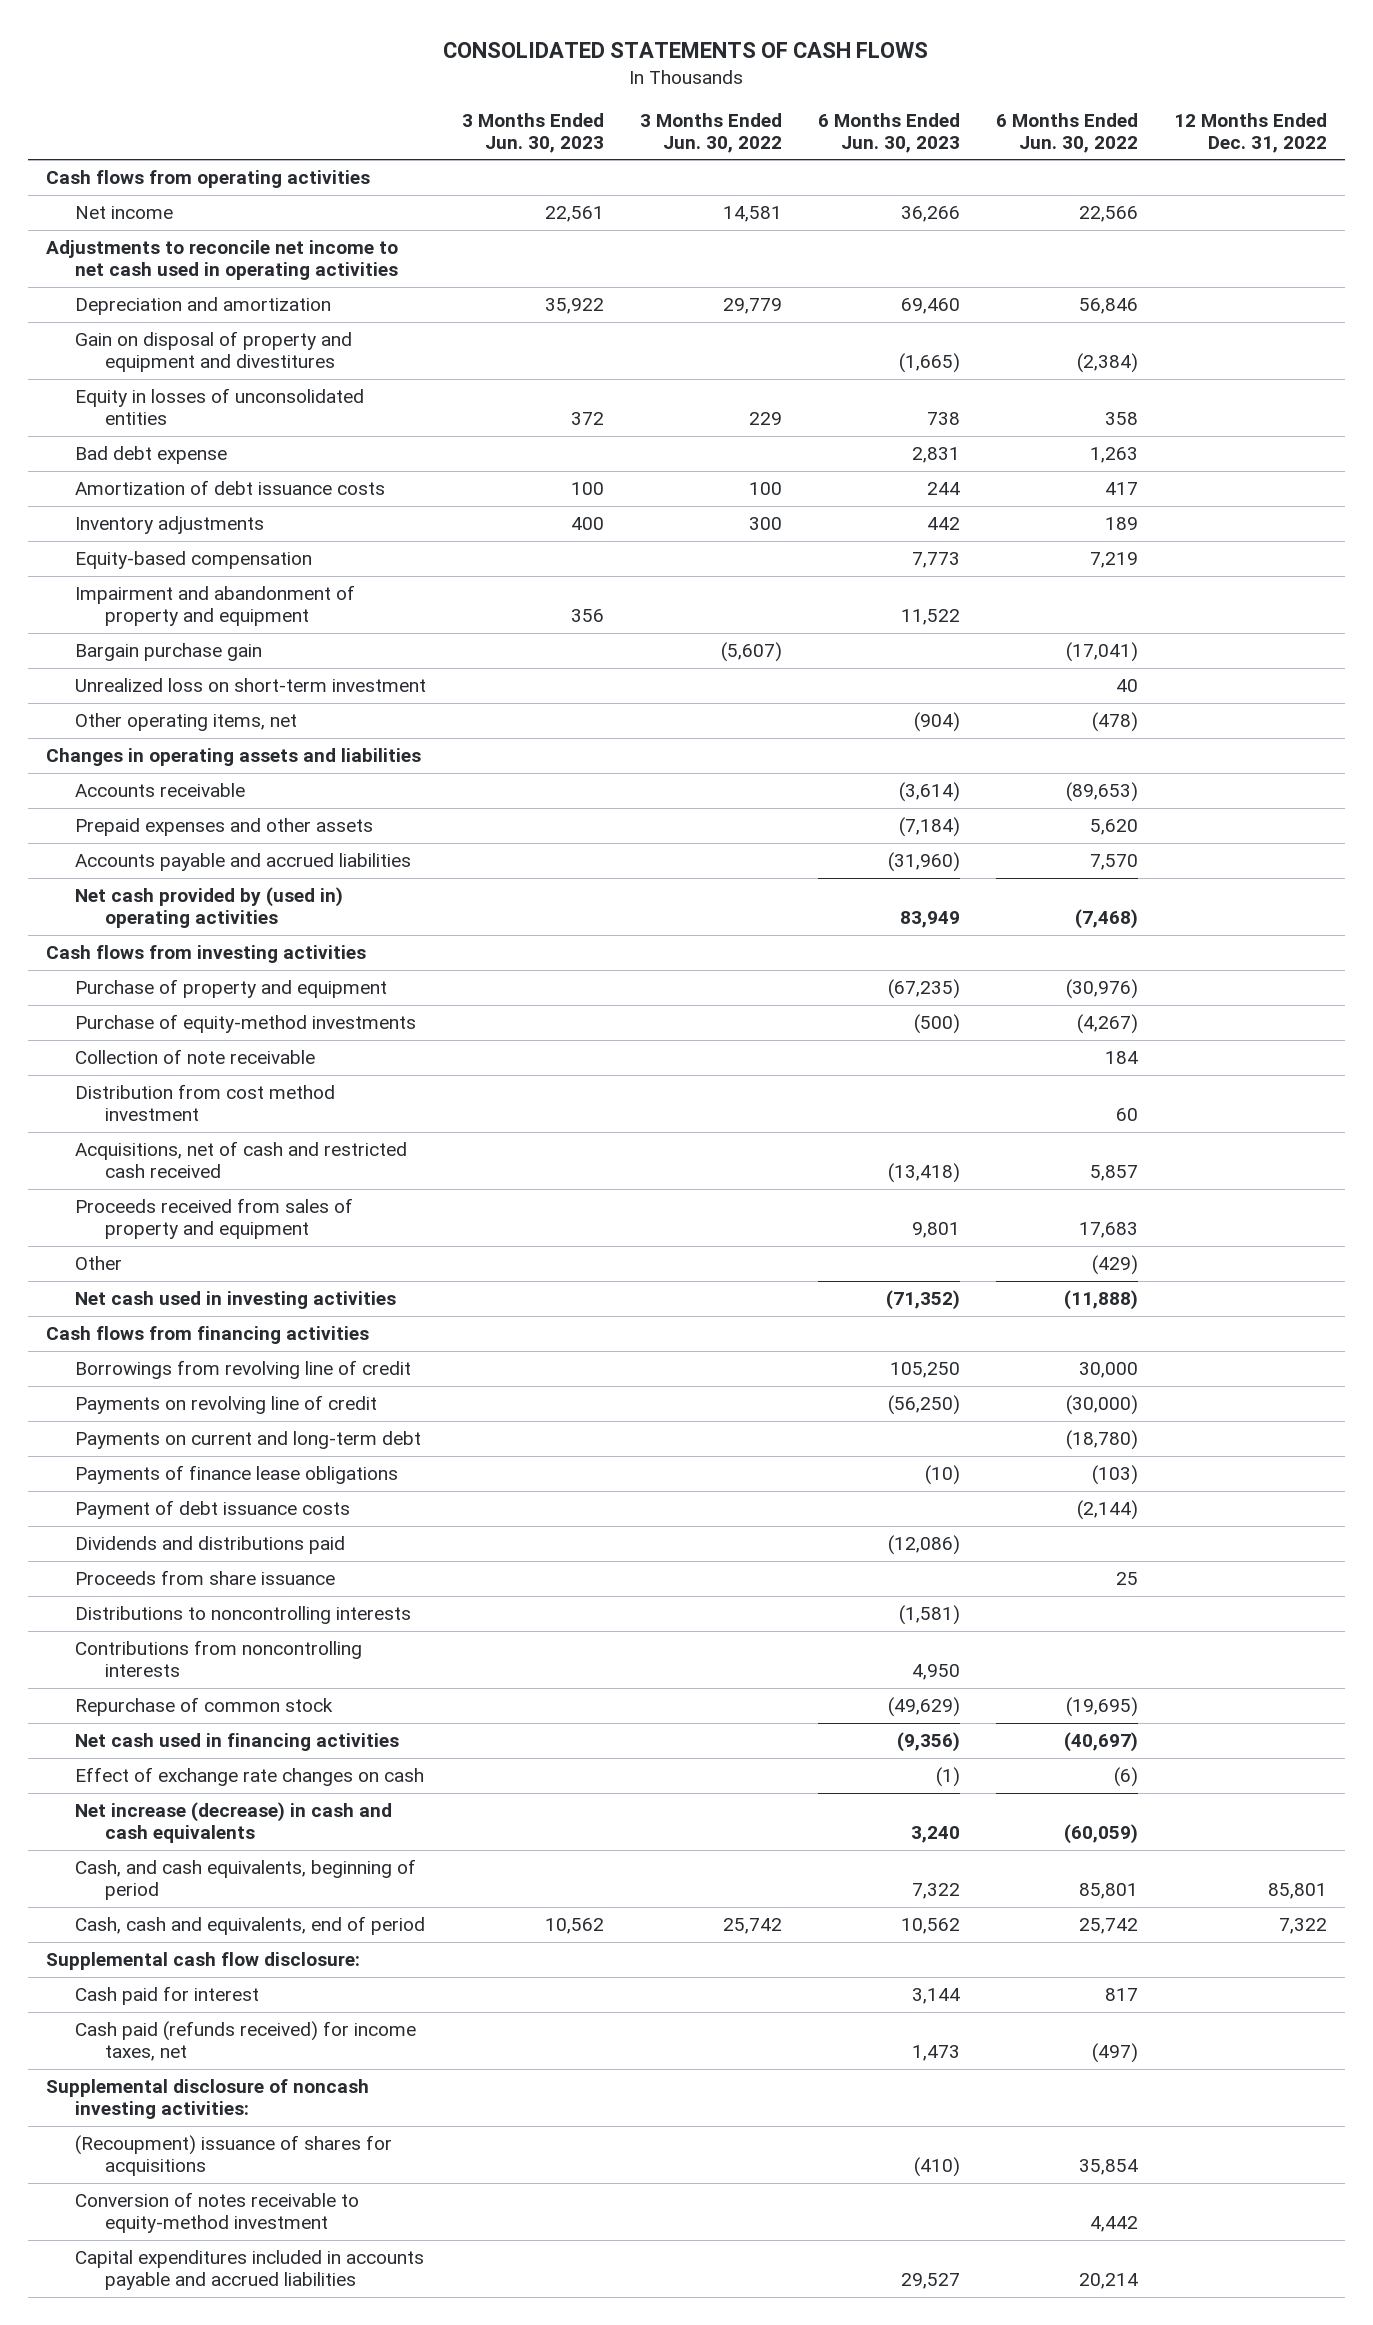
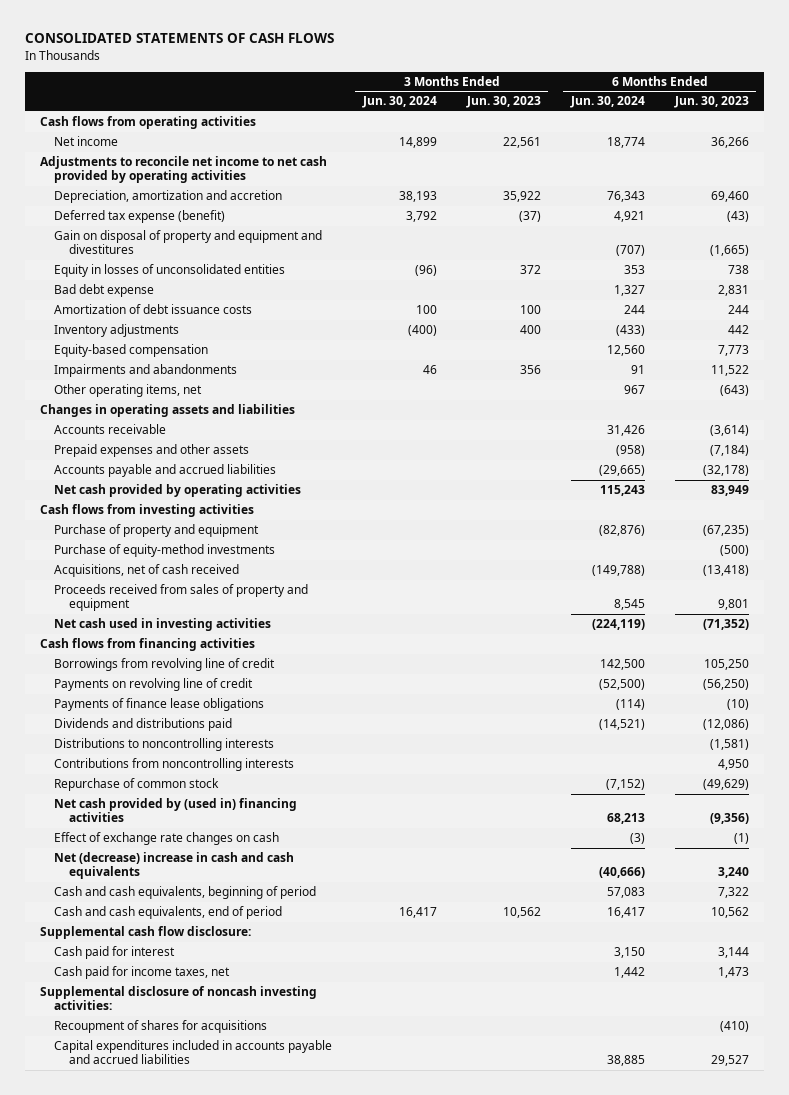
- | 3 Months Ended Jun. 30, 2023 | 3 Months Ended Jun. 30, 2022 | 6 Months Ended Jun. 30, 2023 | 6 Months Ended Jun. 30, 2022 | 12 Months Ended Dec. 31, 2022
+ | 3 Months Ended Jun. 30, 2024 | 3 Months Ended Jun. 30, 2023 | 6 Months Ended Jun. 30, 2024 | 6 Months Ended Jun. 30, 2023
- Adjustments to reconcile net income to net cash used in operating activities
- Depreciation and amortization | 35,922 | 29,779 | 69,460 | 56,846 |
+ Adjustments to reconcile net income to net cash provided by operating activities
+ Depreciation, amortization and accretion | 38,193 | 35,922 | 76,343 | 69,460
+ Deferred tax expense (benefit) | 3,792 | (37) | 4,921 | (43)
- Impairment and abandonment of property and equipment | 356 | | 11,522 | |
- Bargain purchase gain | | (5,607) | | (17,041) |
- Unrealized loss on short-term investment | | | | 40 |
- Other operating items, net | | | (904) | (478) |
+ Impairments and abandonments | 46 | 356 | 91 | 11,522
+ Other operating items, net | | | 967 | (643)
- Accounts payable and accrued liabilities | | | (31,960) | 7,570 |
- Net cash provided by (used in) operating activities | | | 83,949 | (7,468) |
+ Accounts payable and accrued liabilities | | | (29,665) | (32,178)
+ Net cash provided by operating activities | | | 115,243 | 83,949
- Collection of note receivable | | | | 184 |
- Distribution from cost method investment | | | | 60 |
- Acquisitions, net of cash and restricted cash received | | | (13,418) | 5,857 |
+ Acquisitions, net of cash received | | | (149,788) | (13,418)
- Other | | | | (429) |
- Payments on current and long-term debt | | | | (18,780) |
- Payment of debt issuance costs | | | | (2,144) |
- Proceeds from share issuance | | | | 25 |
- Net cash used in financing activities | | | (9,356) | (40,697) |
+ Net cash provided by (used in) financing activities | | | 68,213 | (9,356)
- Net increase (decrease) in cash and cash equivalents | | | 3,240 | (60,059) |
- Cash, and cash equivalents, beginning of period | | | 7,322 | 85,801 | 85,801
- Cash, cash and equivalents, end of period | 10,562 | 25,742 | 10,562 | 25,742 | 7,322
+ Net (decrease) increase in cash and cash equivalents | | | (40,666) | 3,240
+ Cash and cash equivalents, beginning of period | | | 57,083 | 7,322
+ Cash and cash equivalents, end of period | 16,417 | 10,562 | 16,417 | 10,562
- Cash paid (refunds received) for income taxes, net | | | 1,473 | (497) |
+ Cash paid for income taxes, net | | | 1,442 | 1,473
- (Recoupment) issuance of shares for acquisitions | | | (410) | 35,854 |
- Conversion of notes receivable to equity-method investment | | | | 4,442 |
+ Recoupment of shares for acquisitions | | | | (410)

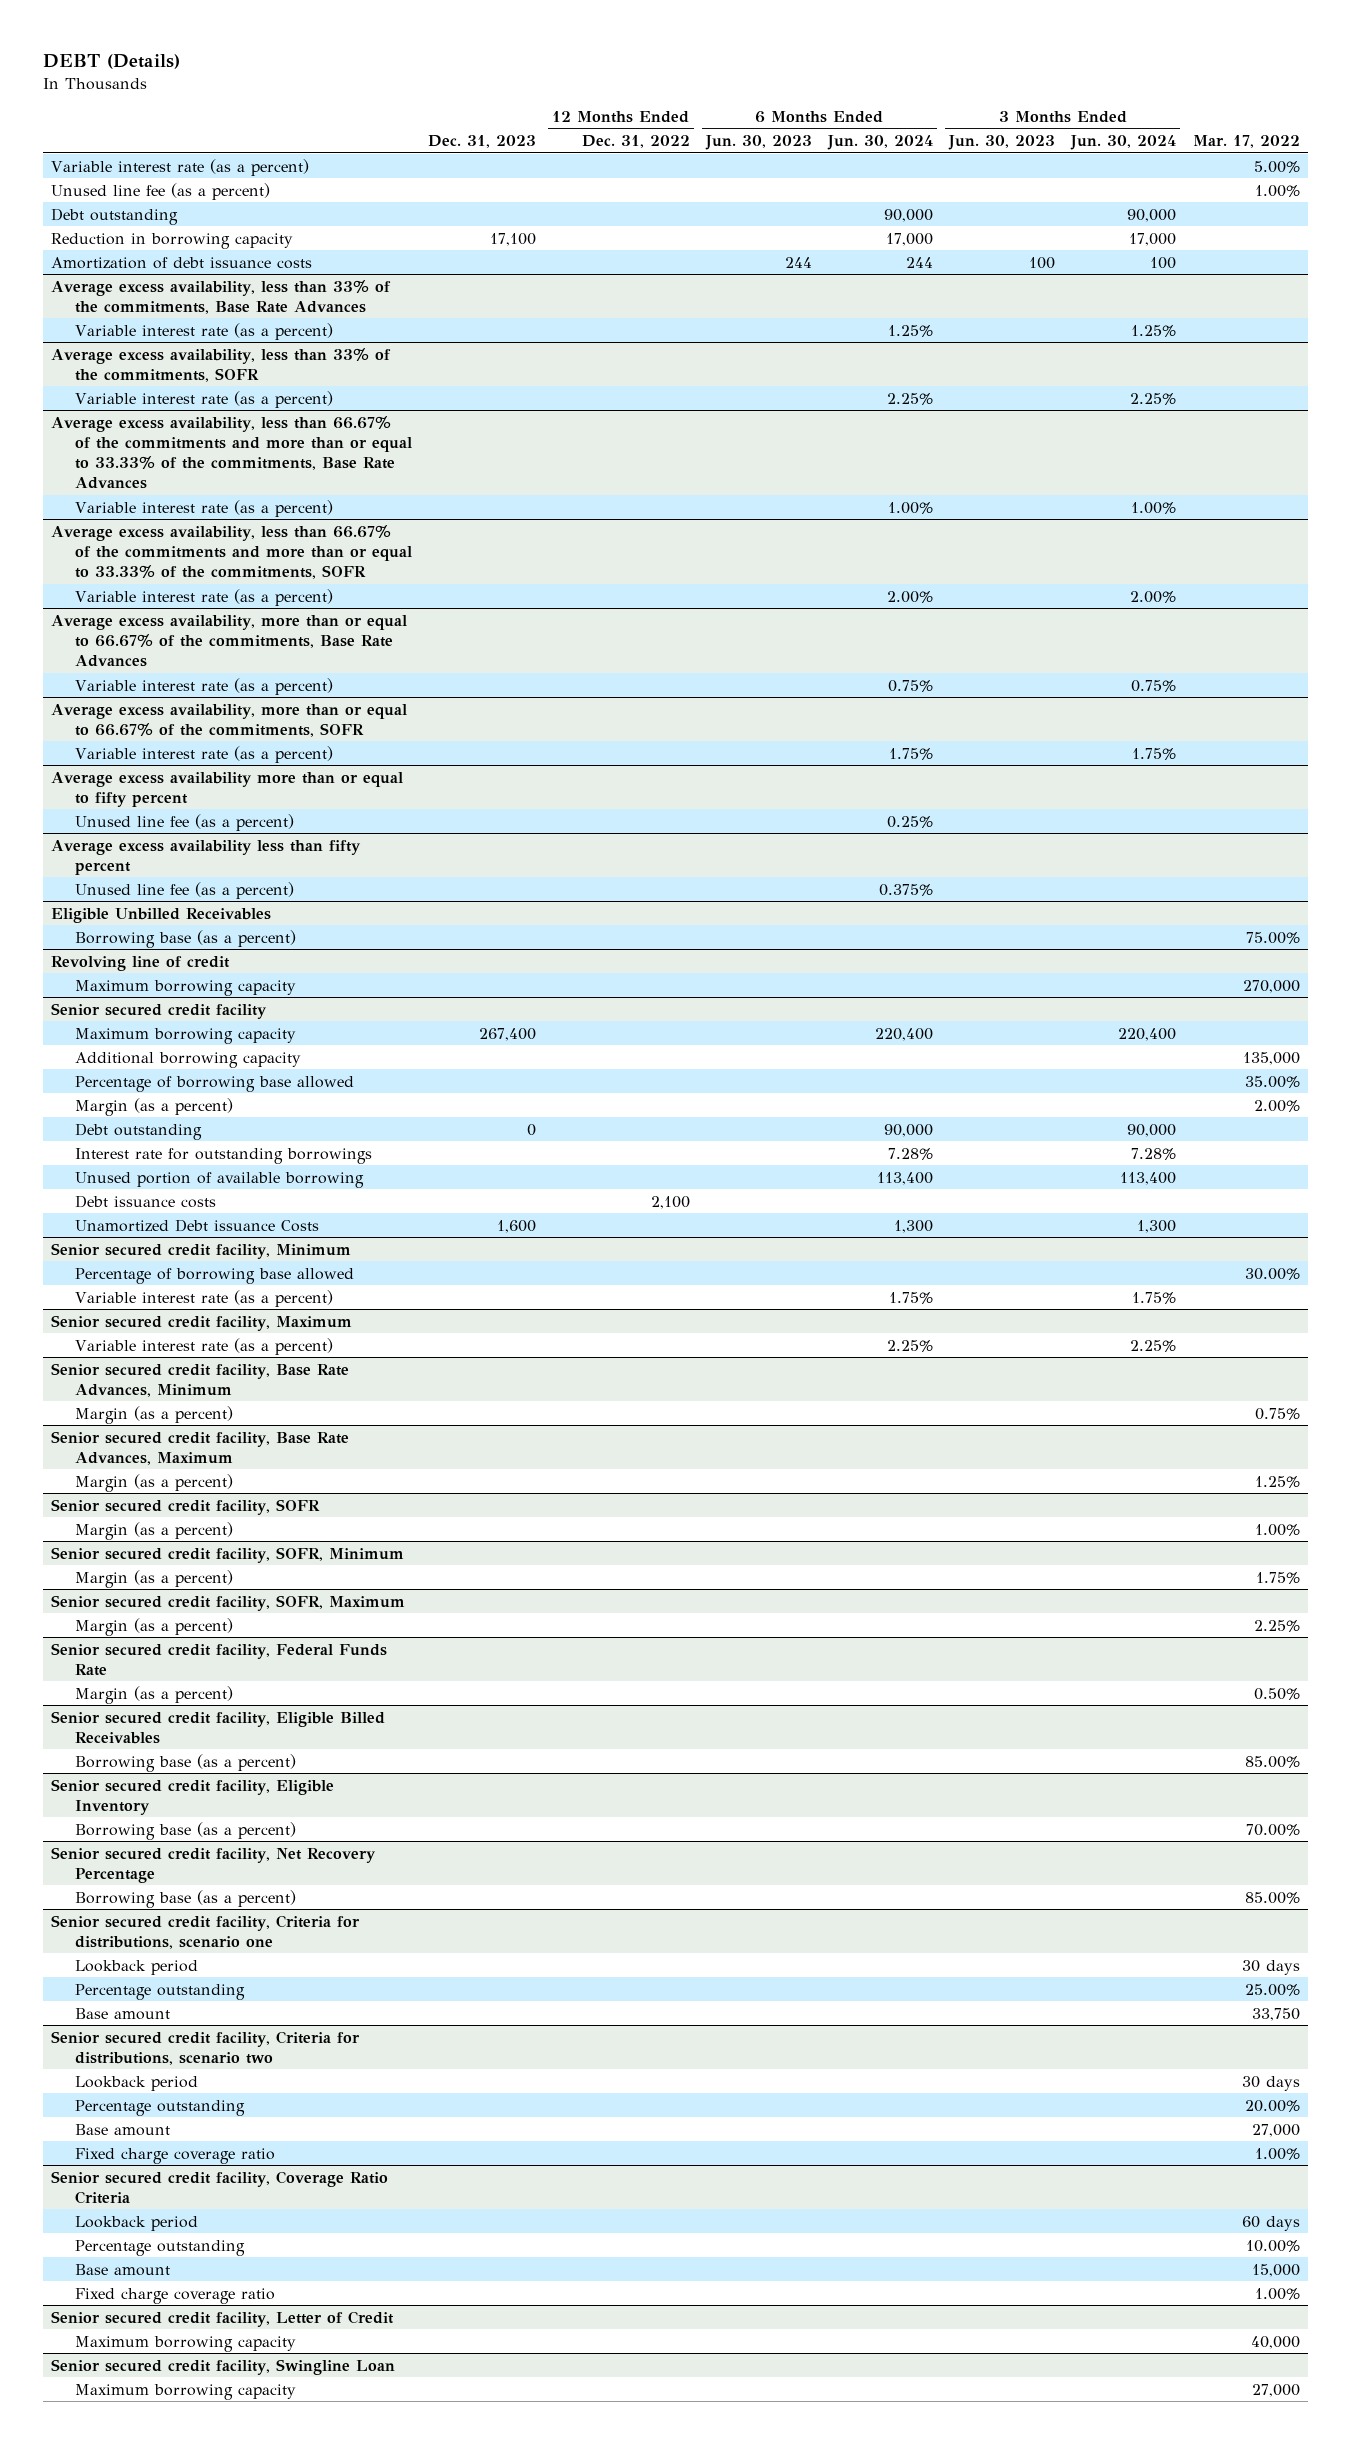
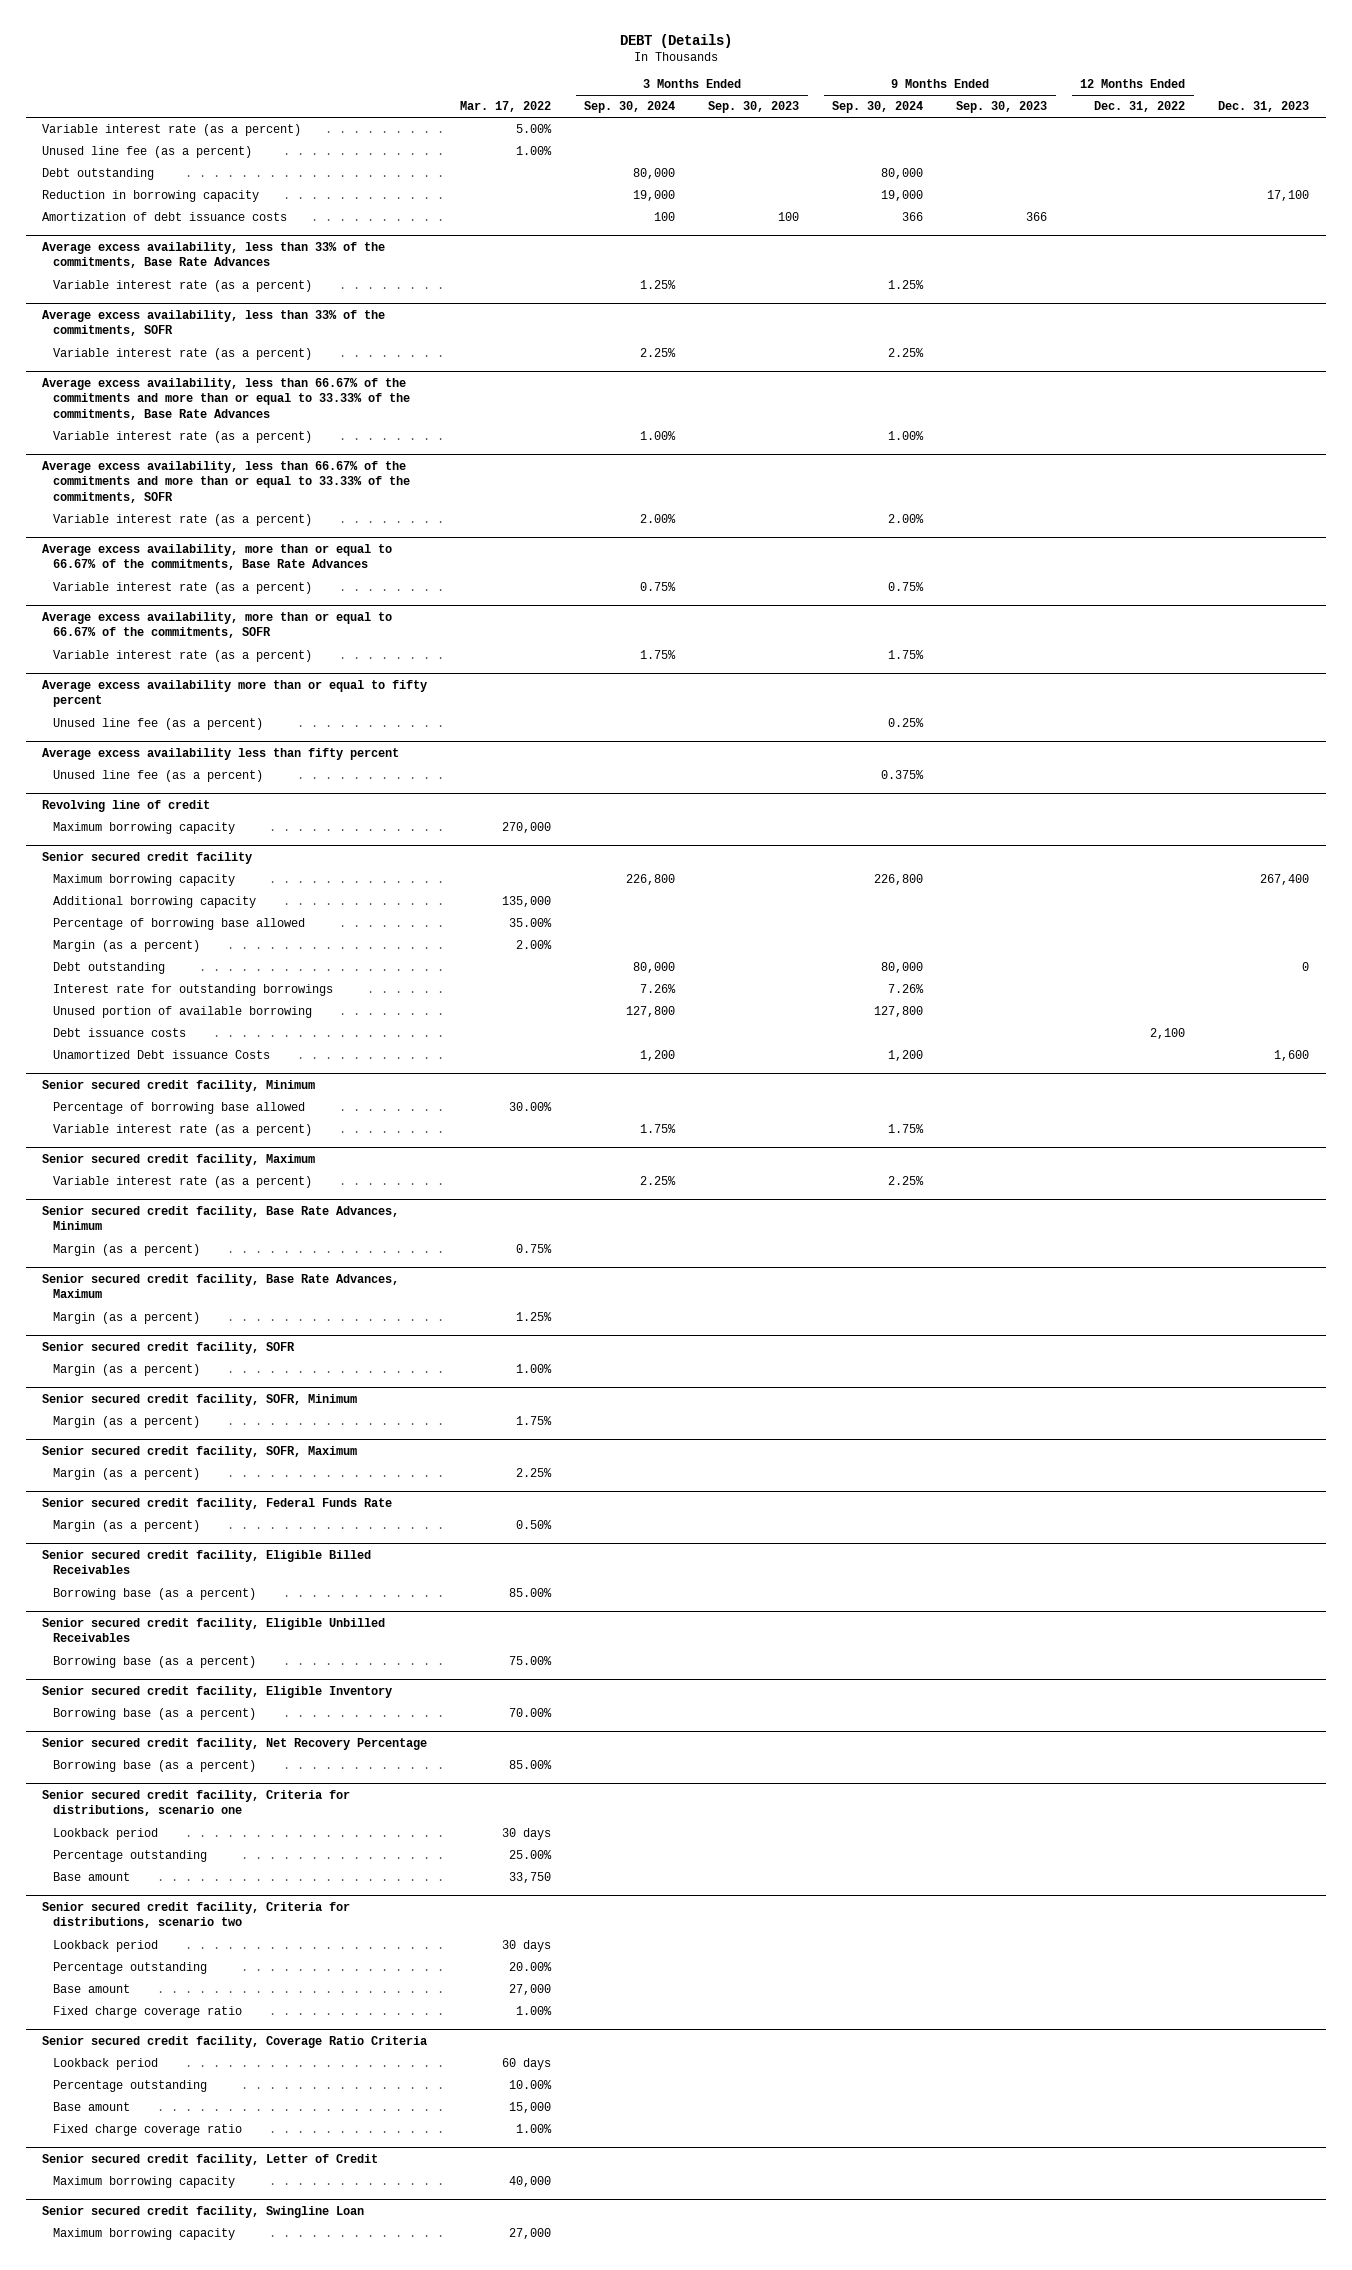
- | Dec. 31, 2023 | 12 Months Ended Dec. 31, 2022 | 6 Months Ended Jun. 30, 2023 | 6 Months Ended Jun. 30, 2024 | 3 Months Ended Jun. 30, 2023 | 3 Months Ended Jun. 30, 2024 | Mar. 17, 2022
+ | Mar. 17, 2022 | 3 Months Ended Sep. 30, 2024 | 3 Months Ended Sep. 30, 2023 | 9 Months Ended Sep. 30, 2024 | 9 Months Ended Sep. 30, 2023 | 12 Months Ended Dec. 31, 2022 | Dec. 31, 2023
- Eligible Unbilled Receivables
- Borrowing base (as a percent) | | | | | | | 75.00%
+ Senior secured credit facility, Eligible Unbilled Receivables
+ Borrowing base (as a percent) | 75.00% | | | | | |

